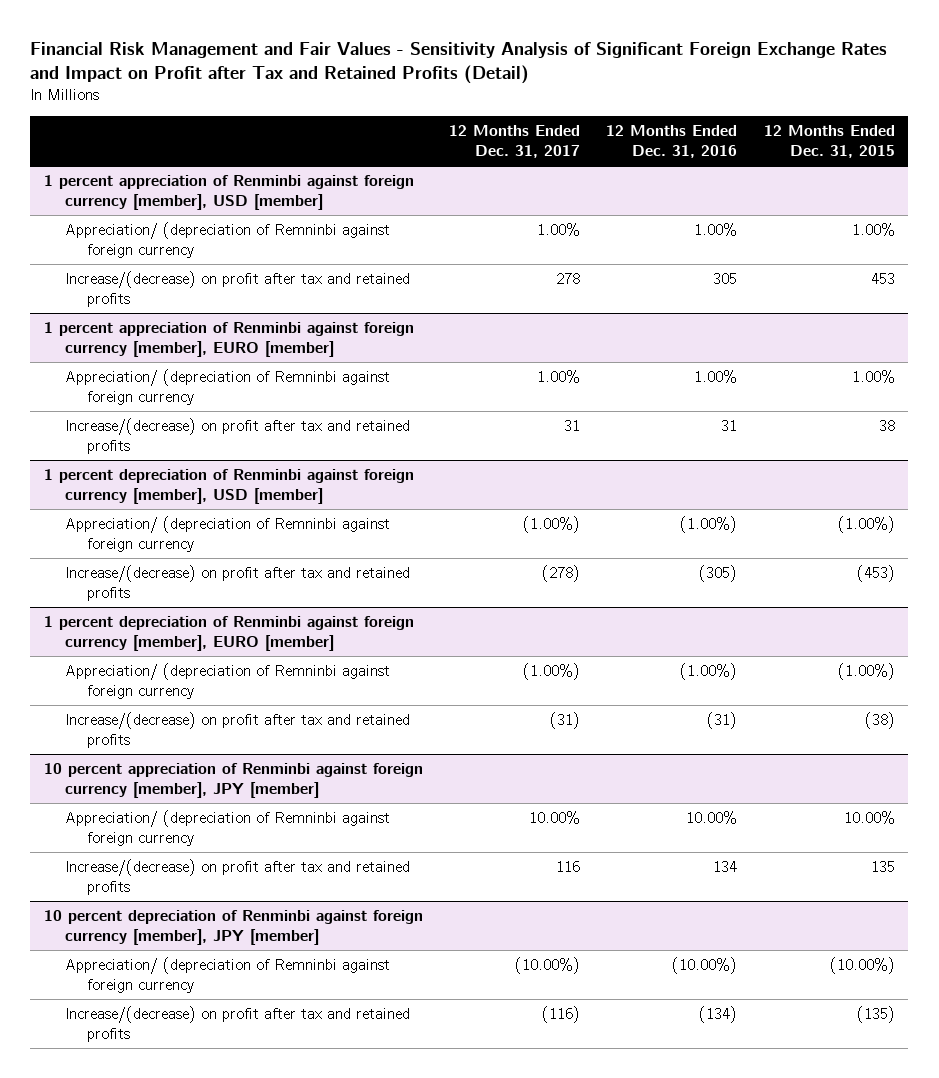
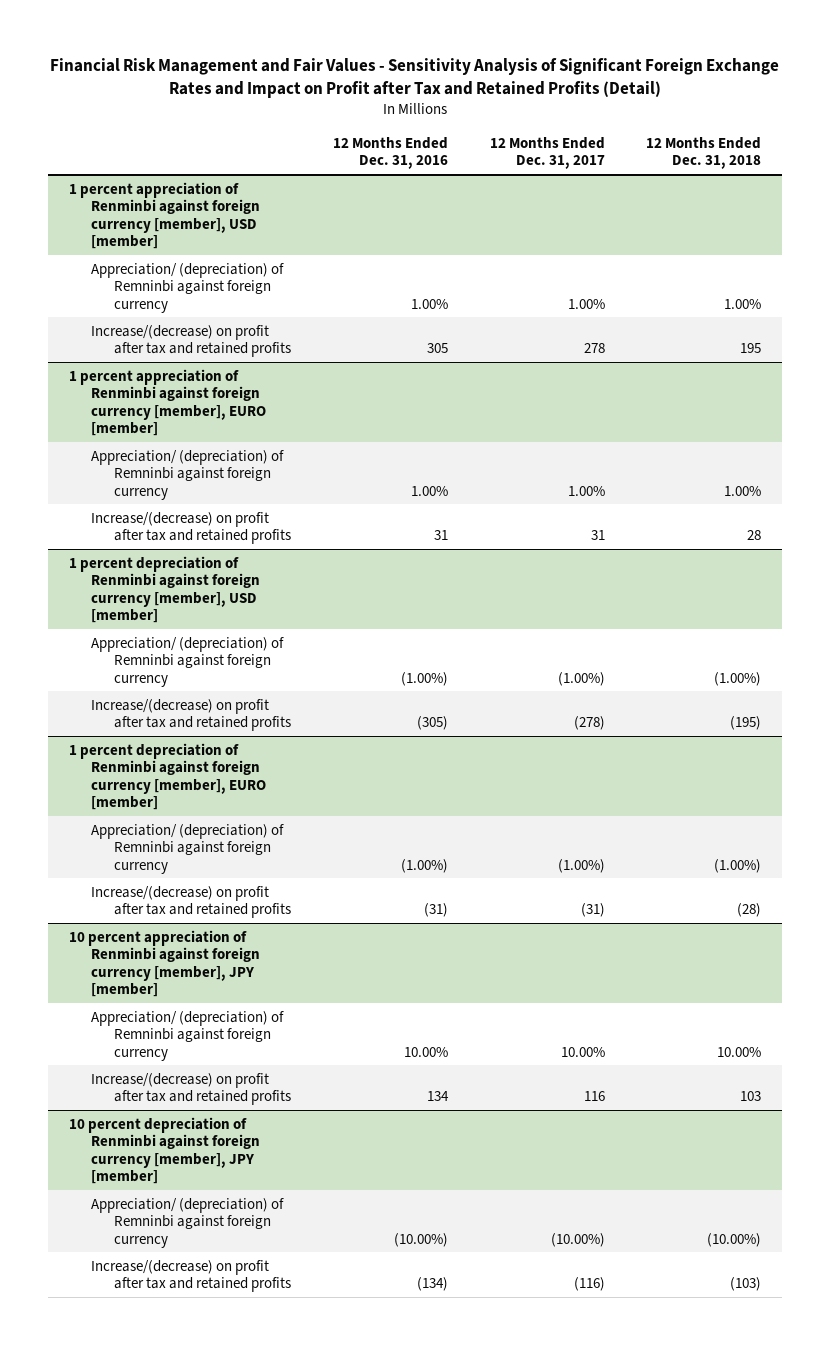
- | 12 Months Ended Dec. 31, 2017 | 12 Months Ended Dec. 31, 2016 | 12 Months Ended Dec. 31, 2015
+ | 12 Months Ended Dec. 31, 2016 | 12 Months Ended Dec. 31, 2017 | 12 Months Ended Dec. 31, 2018
@ 1 percent appreciation of Renminbi against foreign currency [member], USD [member]
- Appreciation/ (depreciation of Remninbi against foreign currency | 1.00% | 1.00% | 1.00%
+ Appreciation/ (depreciation) of Remninbi against foreign currency | 1.00% | 1.00% | 1.00%
@ 1 percent appreciation of Renminbi against foreign currency [member], EURO [member]
- Appreciation/ (depreciation of Remninbi against foreign currency | 1.00% | 1.00% | 1.00%
+ Appreciation/ (depreciation) of Remninbi against foreign currency | 1.00% | 1.00% | 1.00%
@ 1 percent depreciation of Renminbi against foreign currency [member], USD [member]
- Appreciation/ (depreciation of Remninbi against foreign currency | (1.00%) | (1.00%) | (1.00%)
+ Appreciation/ (depreciation) of Remninbi against foreign currency | (1.00%) | (1.00%) | (1.00%)
@ 1 percent depreciation of Renminbi against foreign currency [member], EURO [member]
- Appreciation/ (depreciation of Remninbi against foreign currency | (1.00%) | (1.00%) | (1.00%)
+ Appreciation/ (depreciation) of Remninbi against foreign currency | (1.00%) | (1.00%) | (1.00%)
@ 10 percent appreciation of Renminbi against foreign currency [member], JPY [member]
- Appreciation/ (depreciation of Remninbi against foreign currency | 10.00% | 10.00% | 10.00%
+ Appreciation/ (depreciation) of Remninbi against foreign currency | 10.00% | 10.00% | 10.00%
@ 10 percent depreciation of Renminbi against foreign currency [member], JPY [member]
- Appreciation/ (depreciation of Remninbi against foreign currency | (10.00%) | (10.00%) | (10.00%)
+ Appreciation/ (depreciation) of Remninbi against foreign currency | (10.00%) | (10.00%) | (10.00%)

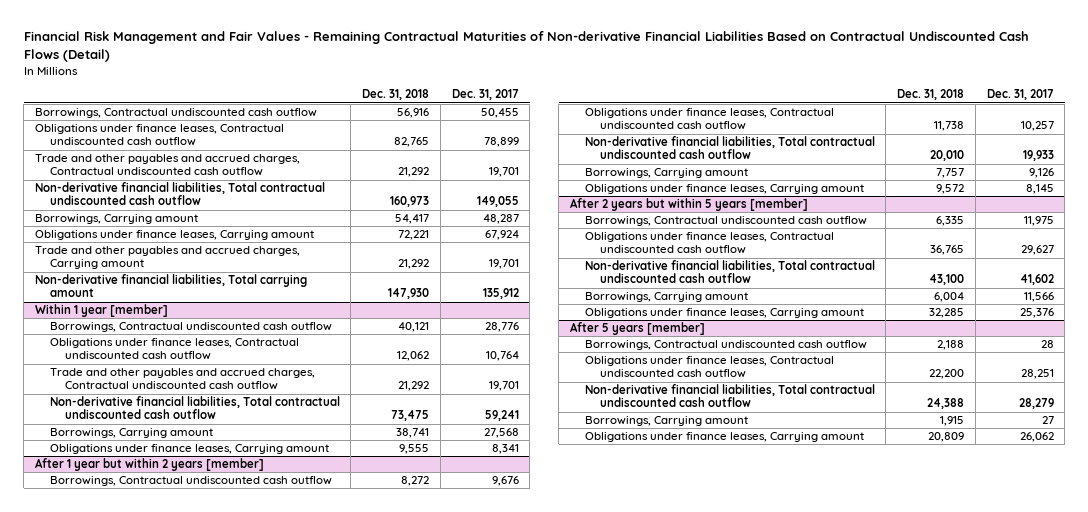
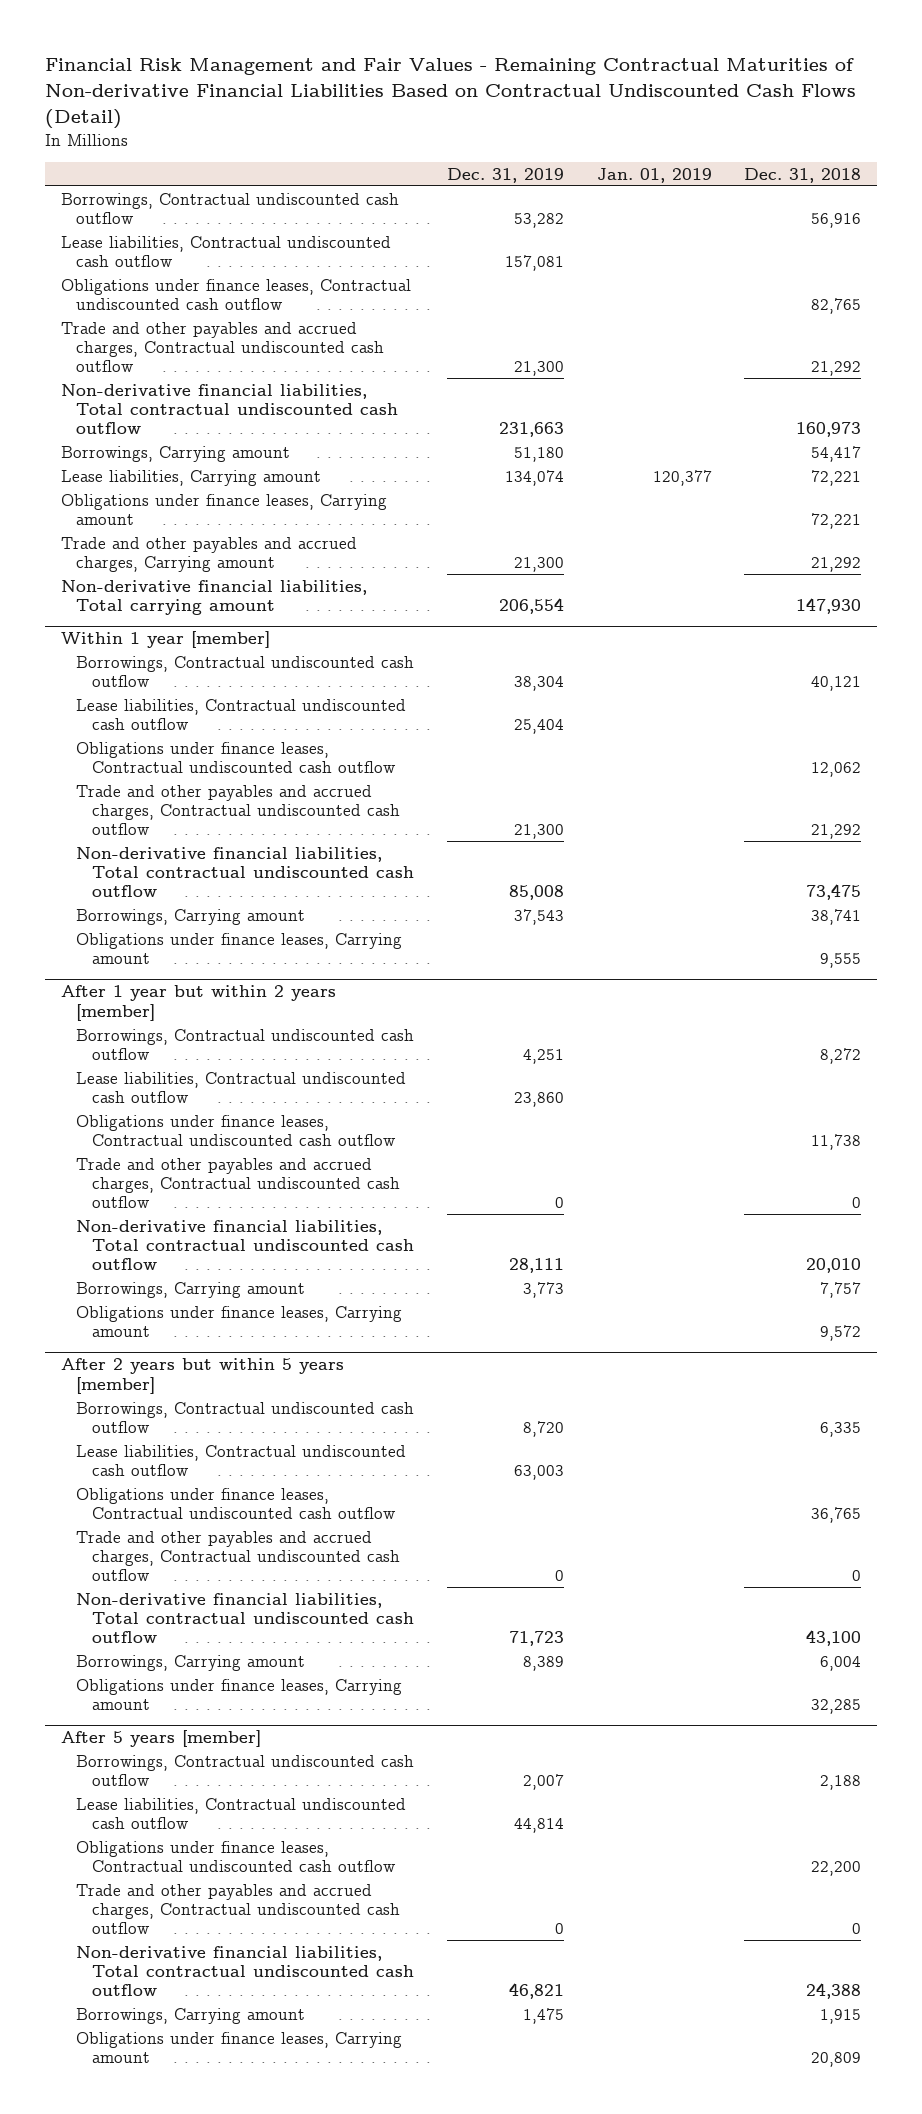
- | Dec. 31, 2018 | Dec. 31, 2017
+ | Dec. 31, 2019 | Jan. 01, 2019 | Dec. 31, 2018
+ Lease liabilities, Contractual undiscounted cash outflow | 157,081 | |
+ Lease liabilities, Carrying amount | 134,074 | 120,377 | 72,221
@ Within 1 year [member]
+ Lease liabilities, Contractual undiscounted cash outflow | 25,404 | |
@ After 1 year but within 2 years [member]
+ Lease liabilities, Contractual undiscounted cash outflow | 23,860 | |
+ Trade and other payables and accrued charges, Contractual undiscounted cash outflow | 0 | | 0
@ After 2 years but within 5 years [member]
+ Lease liabilities, Contractual undiscounted cash outflow | 63,003 | |
+ Trade and other payables and accrued charges, Contractual undiscounted cash outflow | 0 | | 0
@ After 5 years [member]
+ Lease liabilities, Contractual undiscounted cash outflow | 44,814 | |
+ Trade and other payables and accrued charges, Contractual undiscounted cash outflow | 0 | | 0

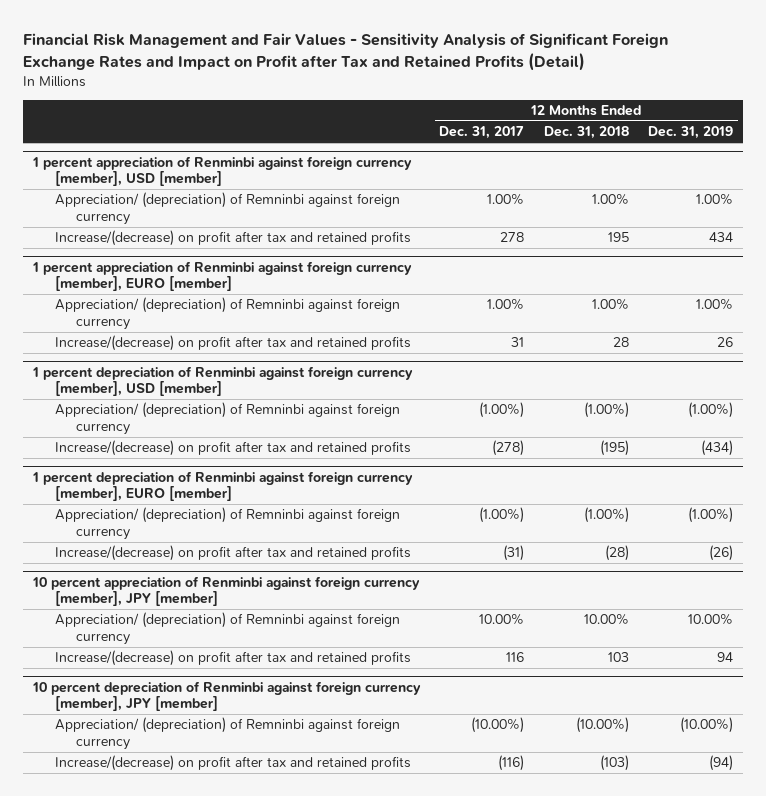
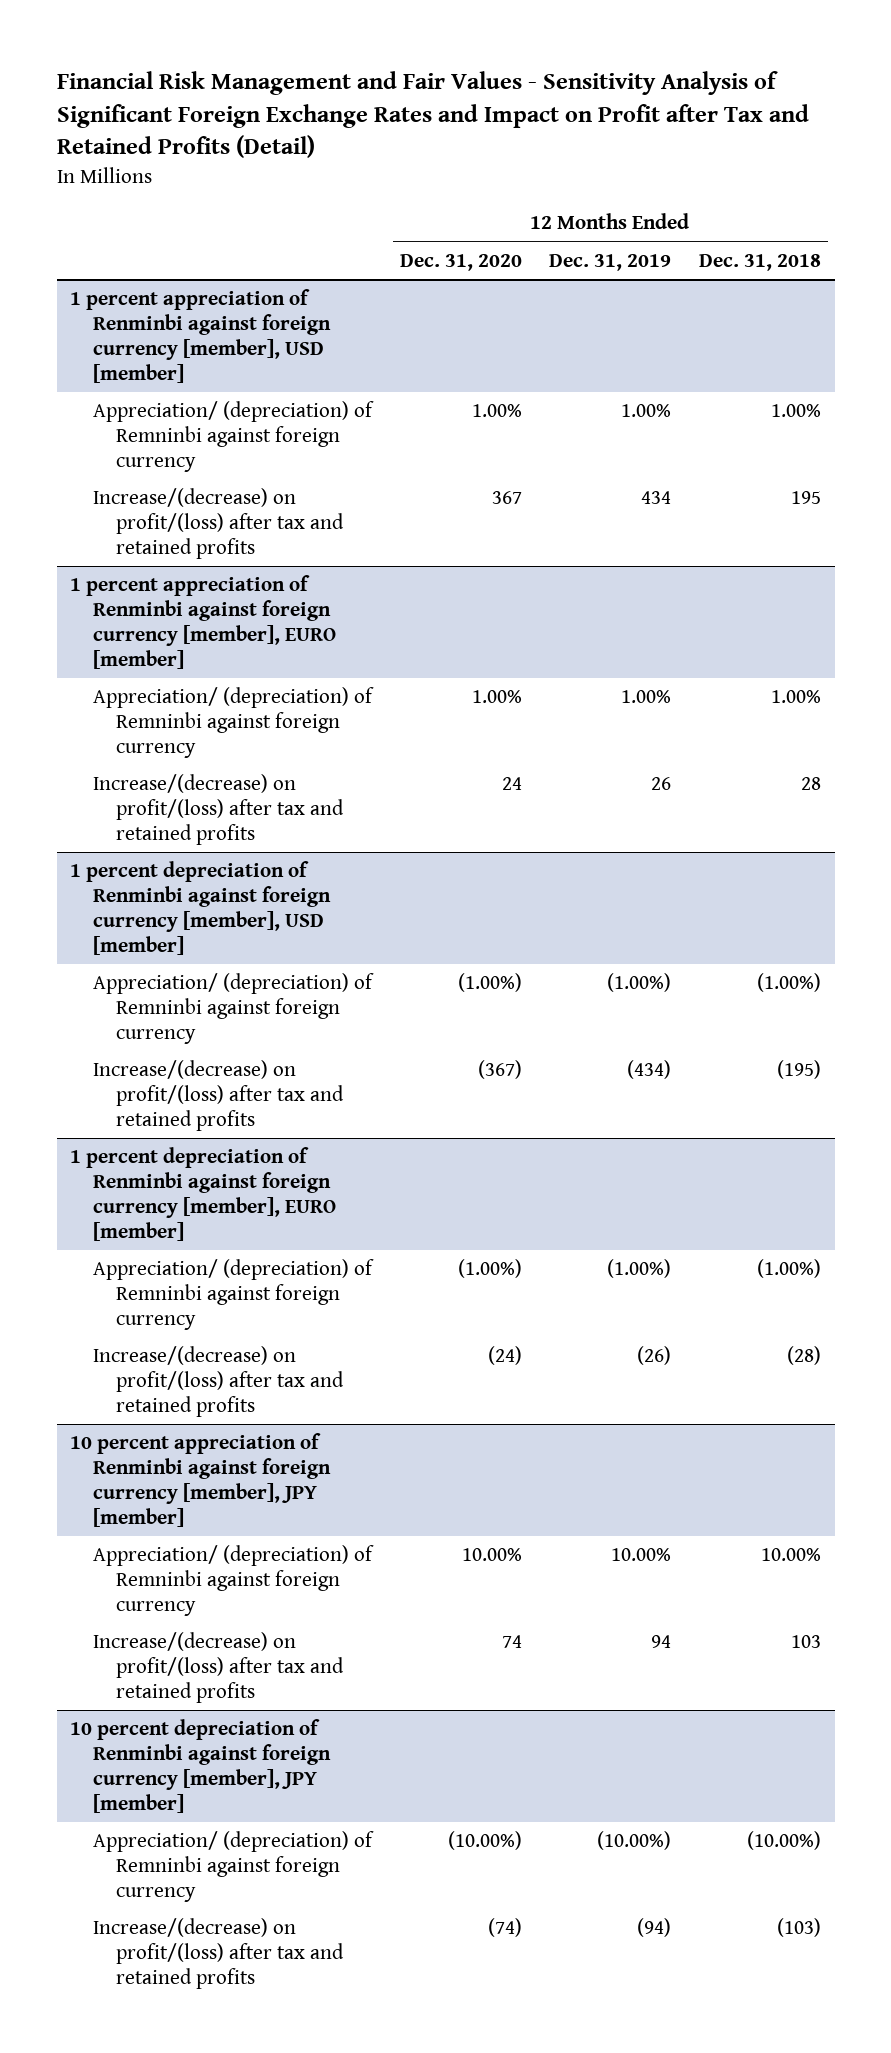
- | 12 Months Ended Dec. 31, 2017 | 12 Months Ended Dec. 31, 2018 | 12 Months Ended Dec. 31, 2019
+ | 12 Months Ended Dec. 31, 2020 | 12 Months Ended Dec. 31, 2019 | 12 Months Ended Dec. 31, 2018
@ 1 percent appreciation of Renminbi against foreign currency [member], USD [member]
- Increase/(decrease) on profit after tax and retained profits | 278 | 195 | 434
+ Increase/(decrease) on profit/(loss) after tax and retained profits | 367 | 434 | 195
@ 1 percent appreciation of Renminbi against foreign currency [member], EURO [member]
- Increase/(decrease) on profit after tax and retained profits | 31 | 28 | 26
+ Increase/(decrease) on profit/(loss) after tax and retained profits | 24 | 26 | 28
@ 1 percent depreciation of Renminbi against foreign currency [member], USD [member]
- Increase/(decrease) on profit after tax and retained profits | (278) | (195) | (434)
+ Increase/(decrease) on profit/(loss) after tax and retained profits | (367) | (434) | (195)
@ 1 percent depreciation of Renminbi against foreign currency [member], EURO [member]
- Increase/(decrease) on profit after tax and retained profits | (31) | (28) | (26)
+ Increase/(decrease) on profit/(loss) after tax and retained profits | (24) | (26) | (28)
@ 10 percent appreciation of Renminbi against foreign currency [member], JPY [member]
- Increase/(decrease) on profit after tax and retained profits | 116 | 103 | 94
+ Increase/(decrease) on profit/(loss) after tax and retained profits | 74 | 94 | 103
@ 10 percent depreciation of Renminbi against foreign currency [member], JPY [member]
- Increase/(decrease) on profit after tax and retained profits | (116) | (103) | (94)
+ Increase/(decrease) on profit/(loss) after tax and retained profits | (74) | (94) | (103)

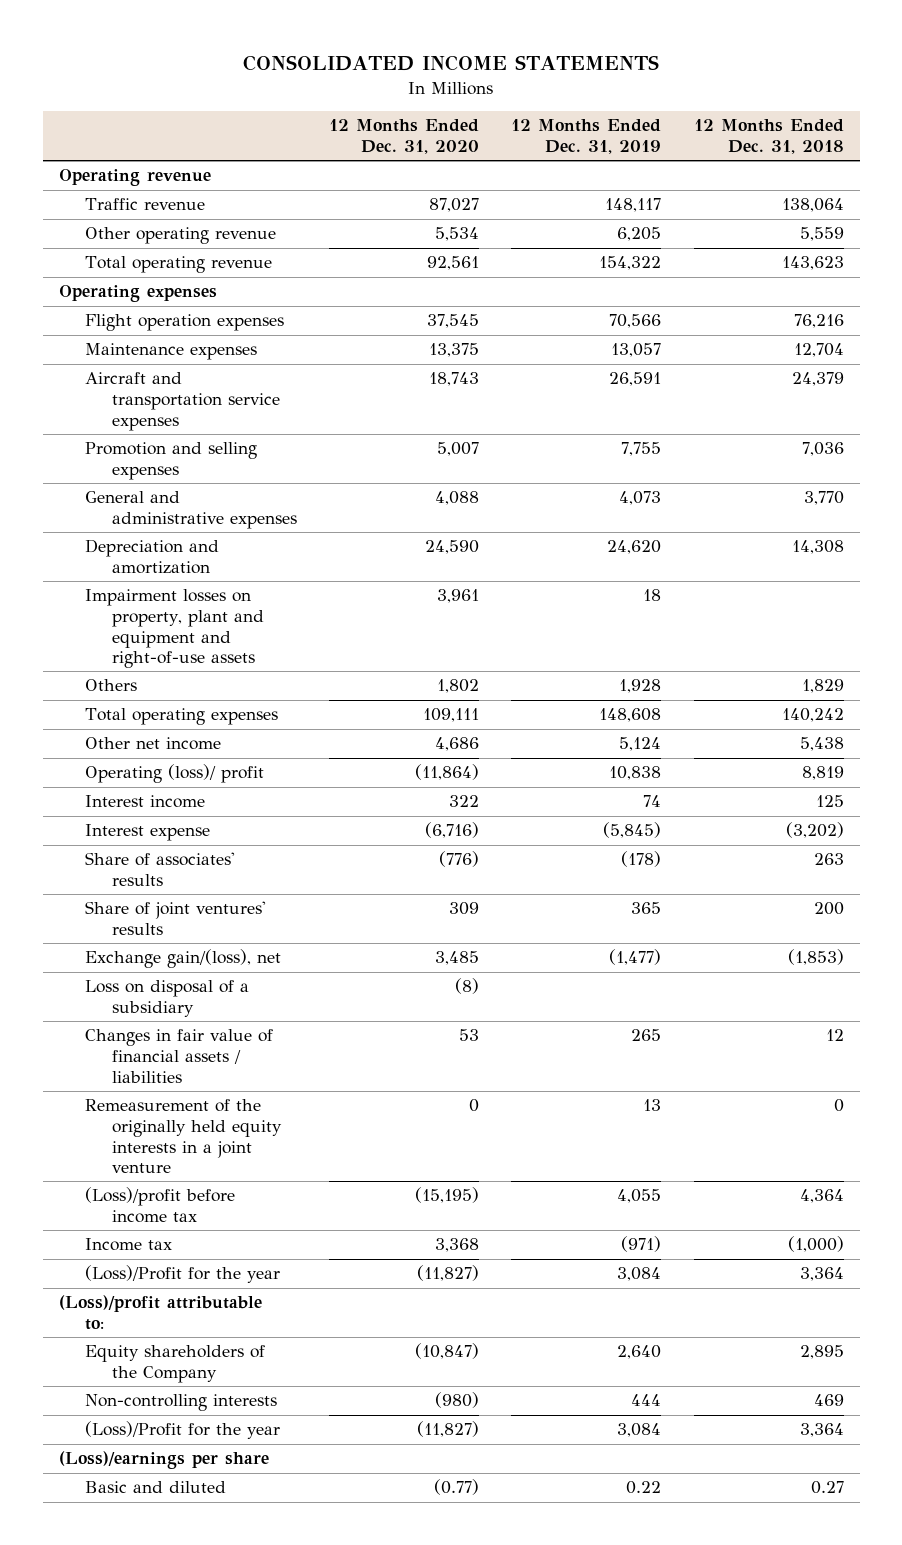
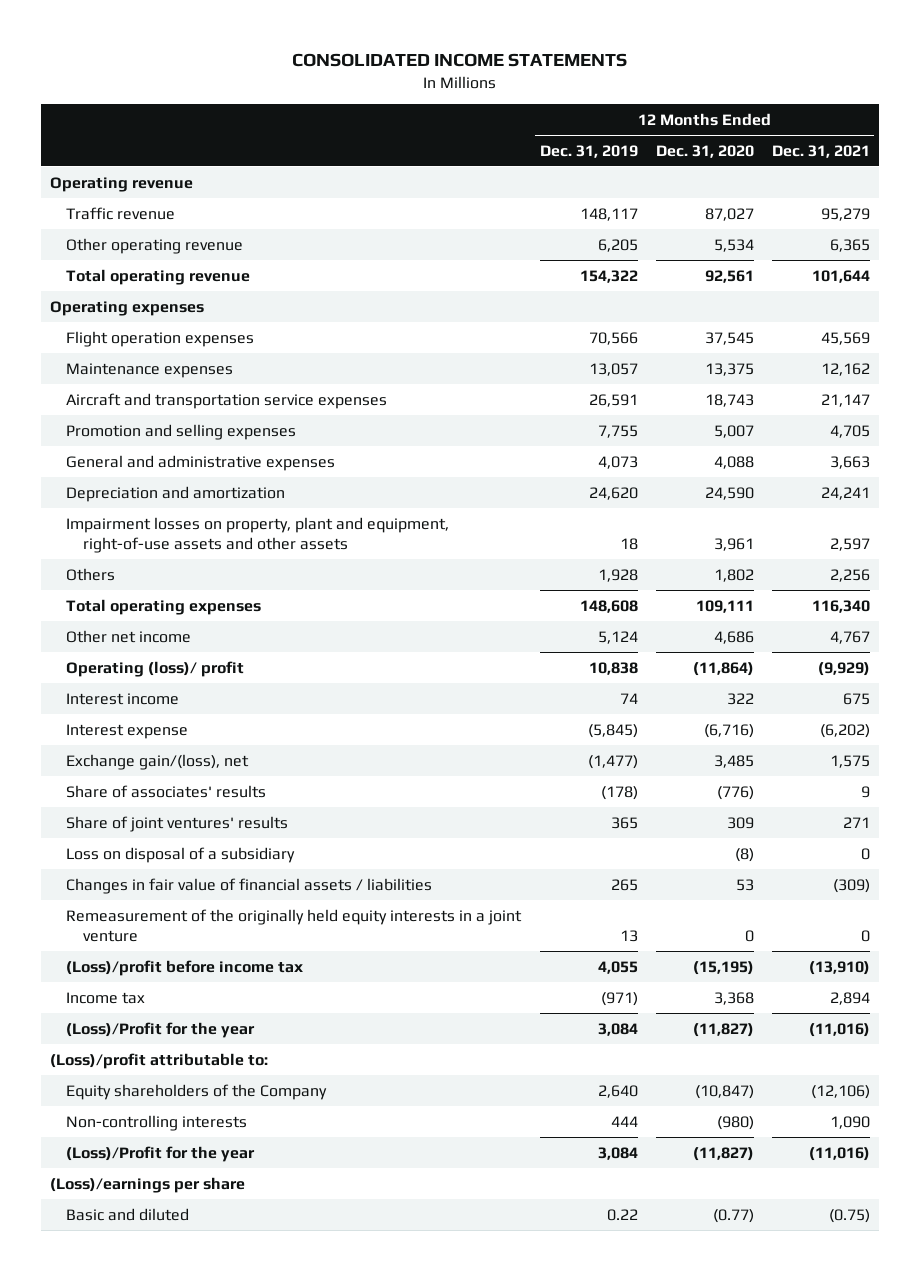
- | 12 Months Ended Dec. 31, 2020 | 12 Months Ended Dec. 31, 2019 | 12 Months Ended Dec. 31, 2018
+ | 12 Months Ended Dec. 31, 2019 | 12 Months Ended Dec. 31, 2020 | 12 Months Ended Dec. 31, 2021
- Impairment losses on property, plant and equipment and right-of-use assets | 3,961 | 18 |
+ Impairment losses on property, plant and equipment, right-of-use assets and other assets | 18 | 3,961 | 2,597
moved up: Exchange gain/(loss), net | (1,477) | 3,485 | 1,575

